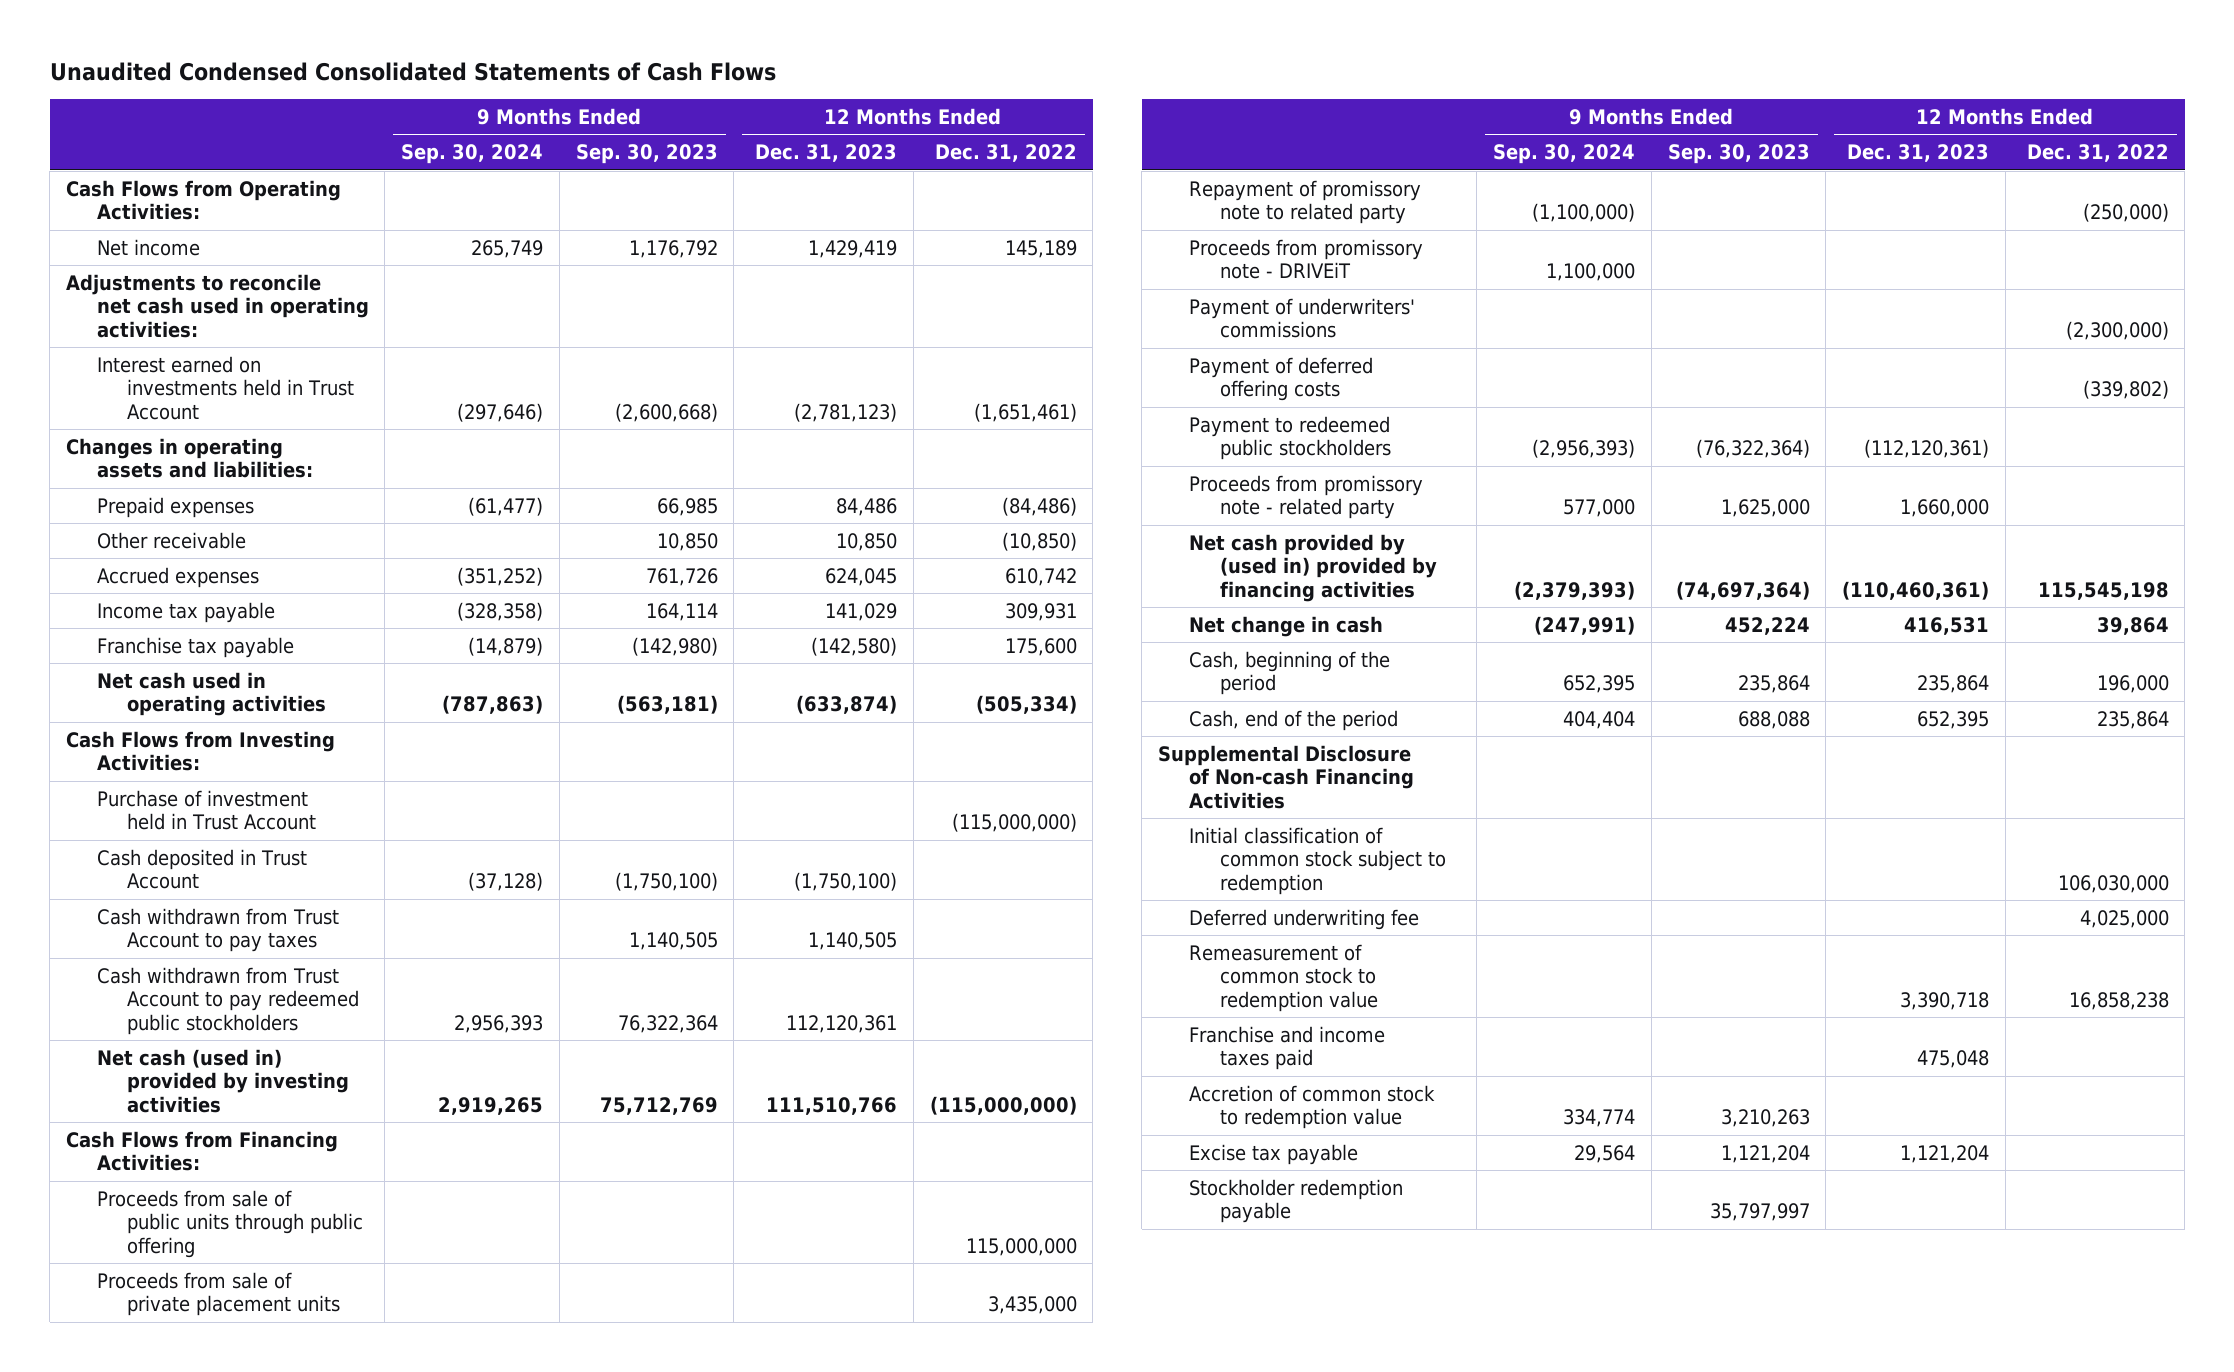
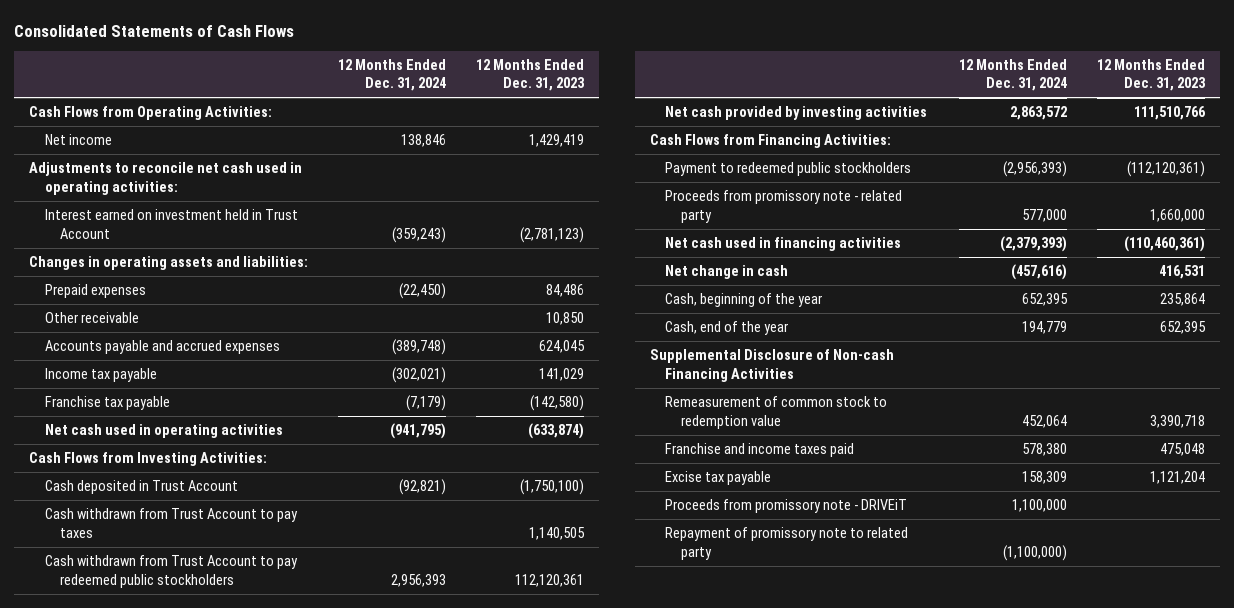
- Unaudited Condensed Consolidated Statements of Cash Flows
+ Consolidated Statements of Cash Flows
- | 9 Months Ended Sep. 30, 2024 | 9 Months Ended Sep. 30, 2023 | 12 Months Ended Dec. 31, 2023 | 12 Months Ended Dec. 31, 2022
+ | 12 Months Ended Dec. 31, 2024 | 12 Months Ended Dec. 31, 2023
- Interest earned on investments held in Trust Account | (297,646) | (2,600,668) | (2,781,123) | (1,651,461)
+ Interest earned on investment held in Trust Account | (359,243) | (2,781,123)
- Accrued expenses | (351,252) | 761,726 | 624,045 | 610,742
+ Accounts payable and accrued expenses | (389,748) | 624,045
- Purchase of investment held in Trust Account | | | | (115,000,000)
- Net cash (used in) provided by investing activities | 2,919,265 | 75,712,769 | 111,510,766 | (115,000,000)
+ Net cash provided by investing activities | 2,863,572 | 111,510,766
- Proceeds from sale of public units through public offering | | | | 115,000,000
- Proceeds from sale of private placement units | | | | 3,435,000
- Payment of underwriters' commissions | | | | (2,300,000)
- Payment of deferred offering costs | | | | (339,802)
- Net cash provided by (used in) provided by financing activities | (2,379,393) | (74,697,364) | (110,460,361) | 115,545,198
+ Net cash used in financing activities | (2,379,393) | (110,460,361)
- Cash, beginning of the period | 652,395 | 235,864 | 235,864 | 196,000
- Cash, end of the period | 404,404 | 688,088 | 652,395 | 235,864
+ Cash, beginning of the year | 652,395 | 235,864
+ Cash, end of the year | 194,779 | 652,395
- Initial classification of common stock subject to redemption | | | | 106,030,000
- Deferred underwriting fee | | | | 4,025,000
- Accretion of common stock to redemption value | 334,774 | 3,210,263 | |
- Stockholder redemption payable | | 35,797,997 | |
moved down: Proceeds from promissory note - DRIVEiT | 1,100,000 |
moved down: Repayment of promissory note to related party | (1,100,000) |

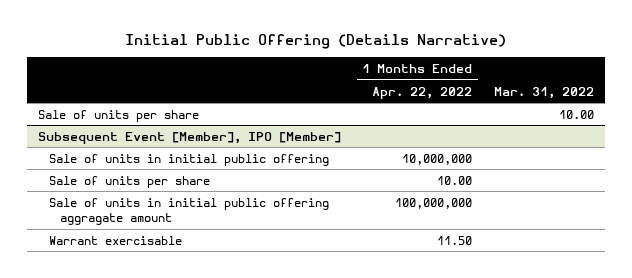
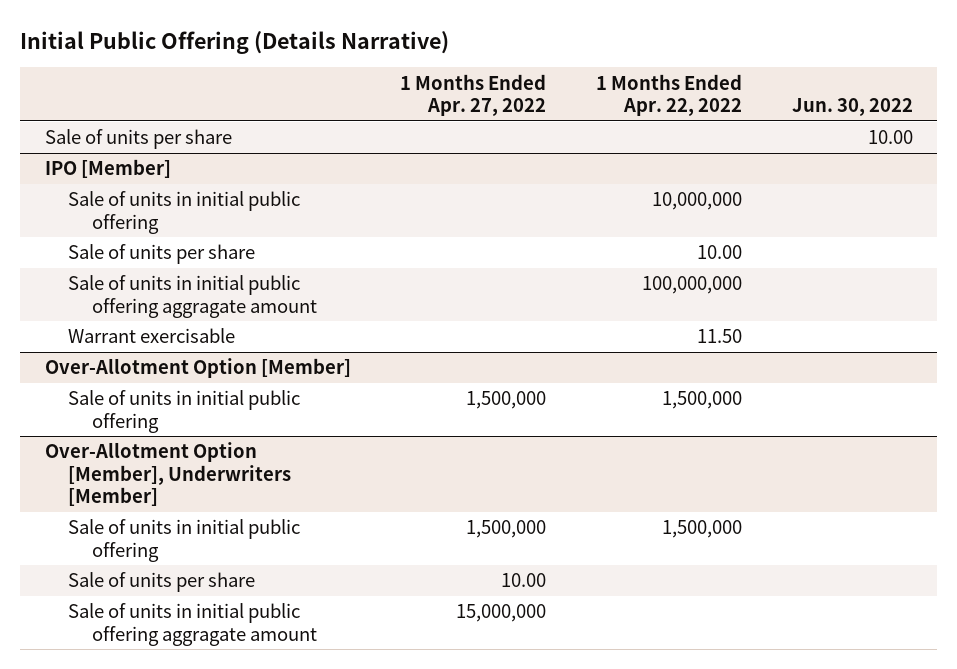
- | 1 Months Ended Apr. 22, 2022 | Mar. 31, 2022
+ | 1 Months Ended Apr. 27, 2022 | 1 Months Ended Apr. 22, 2022 | Jun. 30, 2022
- Subsequent Event [Member], IPO [Member]
+ IPO [Member]
+ Over-Allotment Option [Member]
+ Sale of units in initial public offering | 1,500,000 | 1,500,000 |
+ Over-Allotment Option [Member], Underwriters [Member]
+ Sale of units in initial public offering | 1,500,000 | 1,500,000 |
+ Sale of units per share | 10.00 | |
+ Sale of units in initial public offering aggragate amount | 15,000,000 | |

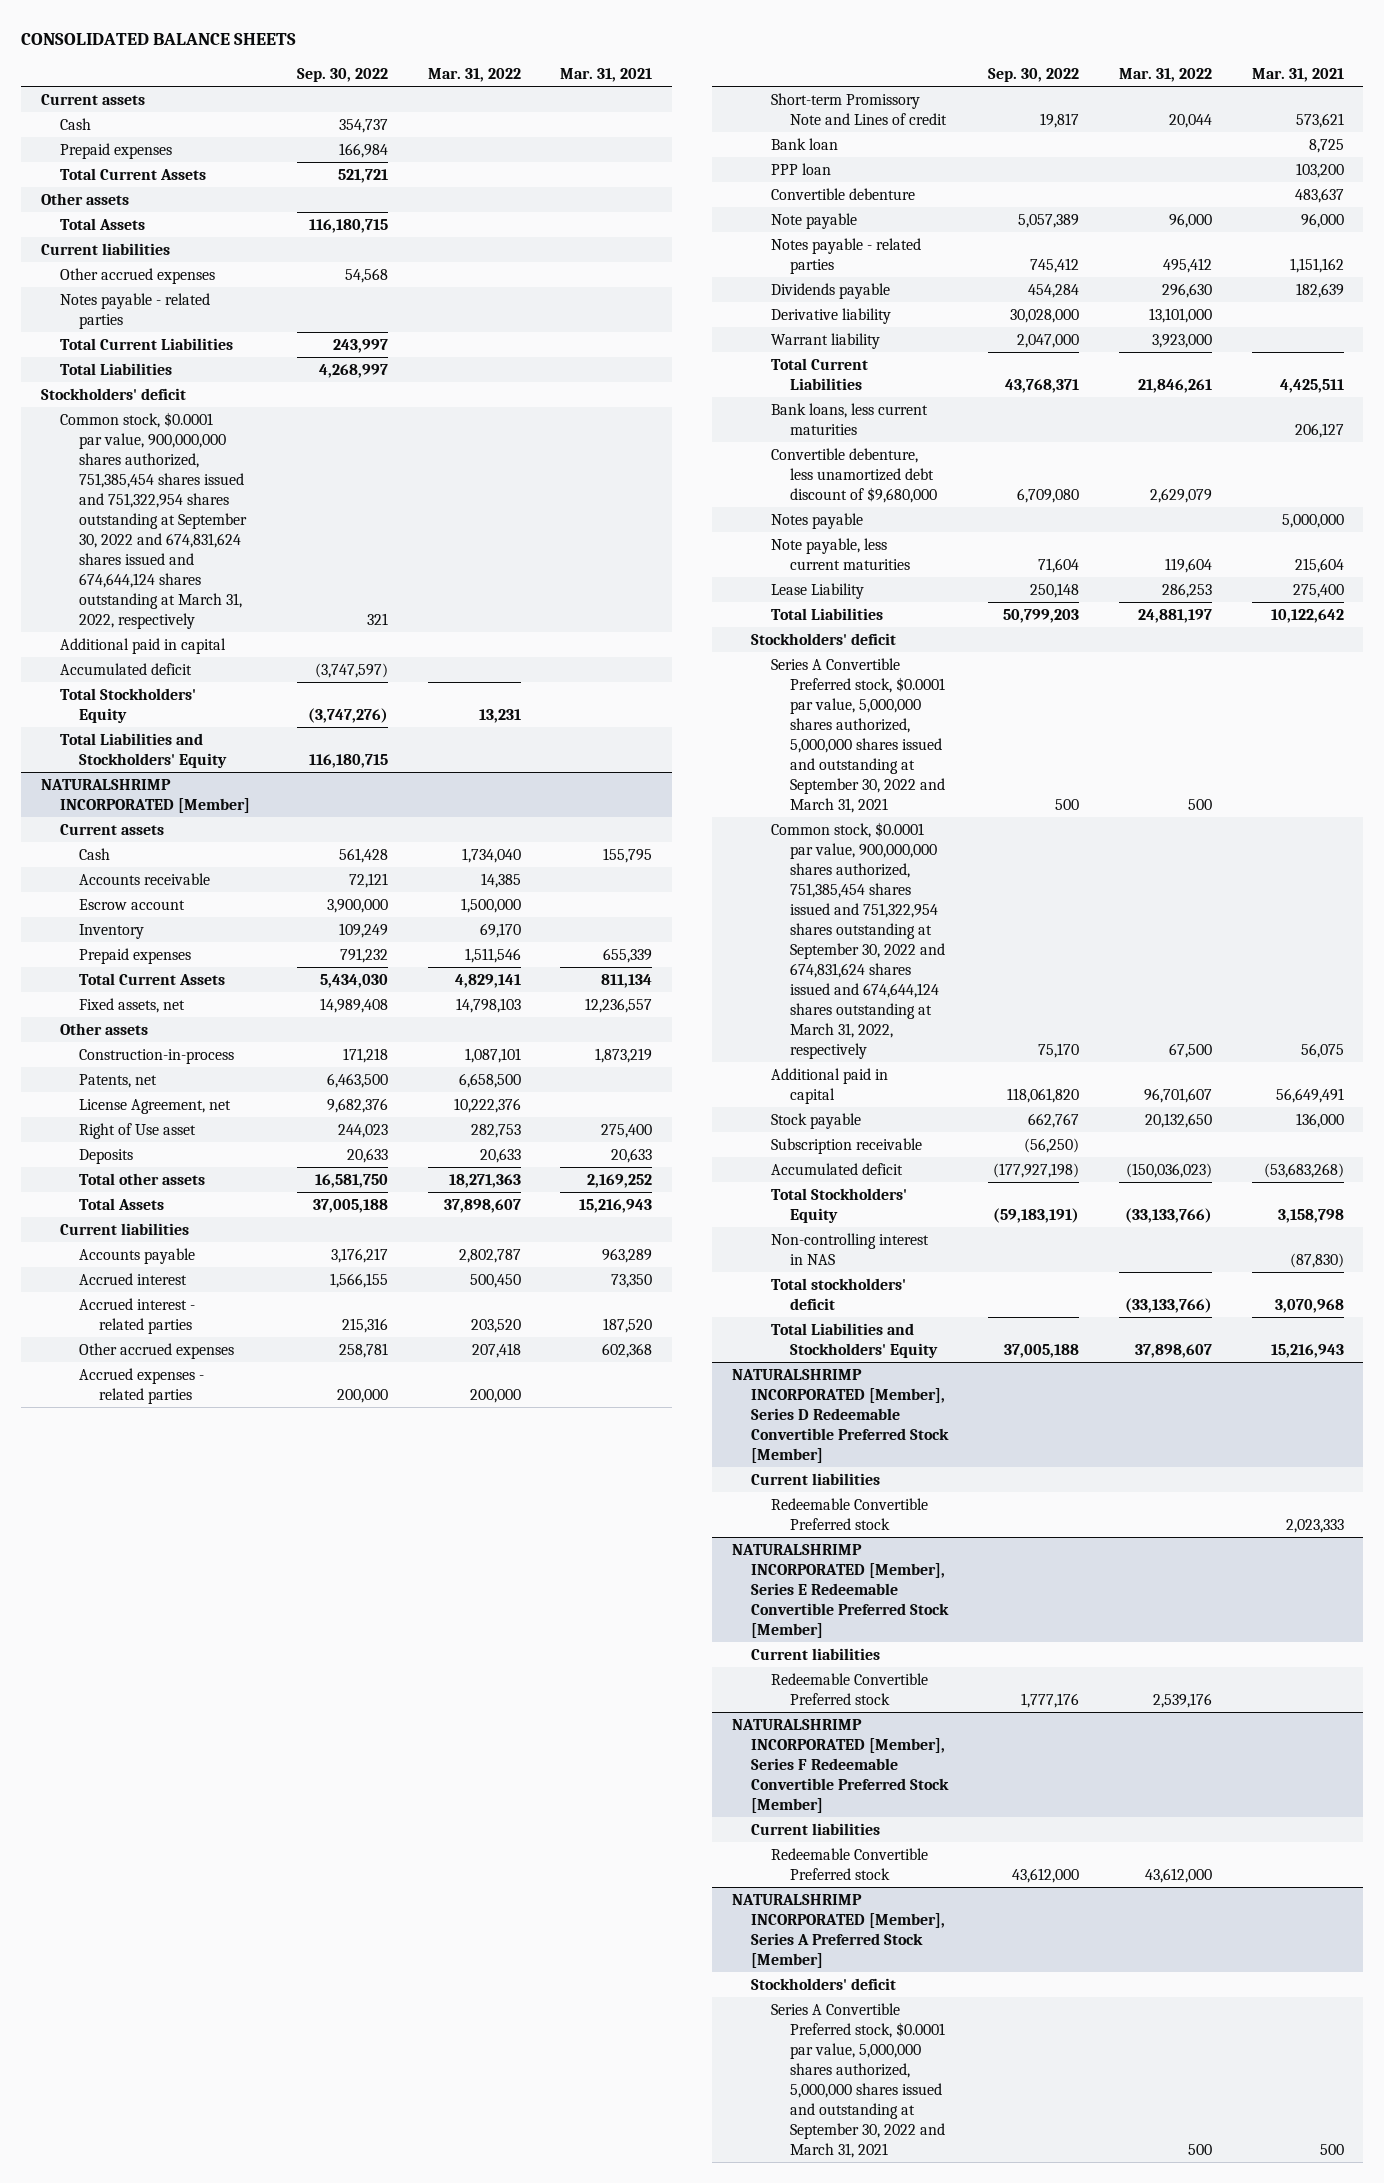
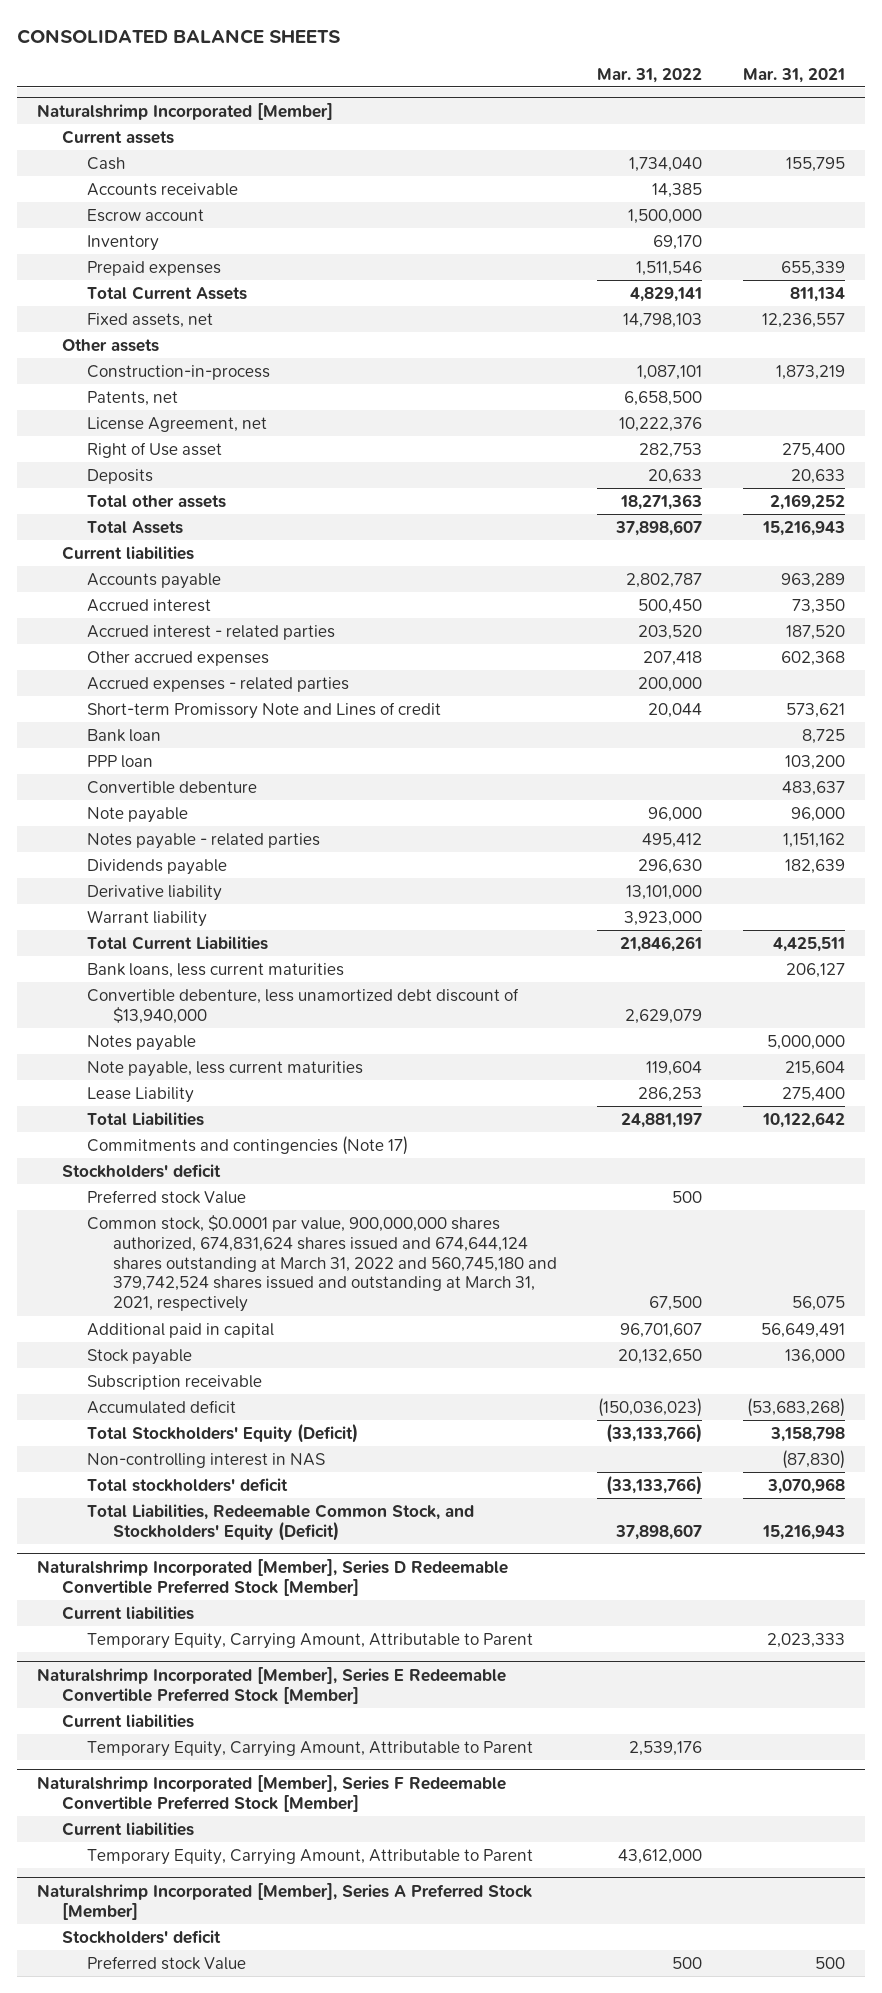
- | Sep. 30, 2022 | Mar. 31, 2022 | Mar. 31, 2021
+ | Mar. 31, 2022 | Mar. 31, 2021
- Current assets
- Cash | 354,737 | |
- Prepaid expenses | 166,984 | |
- Total Current Assets | 521,721 | |
- Other assets
- Total Assets | 116,180,715 | |
- Current liabilities
- Other accrued expenses | 54,568 | |
- Notes payable - related parties
- Total Current Liabilities | 243,997 | |
- Total Liabilities | 4,268,997 | |
- Stockholders' deficit
- Common stock, $0.0001 par value, 900,000,000 shares authorized, 751,385,454 shares issued and 751,322,954 shares outstanding at September 30, 2022 and 674,831,624 shares issued and 674,644,124 shares outstanding at March 31, 2022, respectively | 321 | |
- Additional paid in capital
- Accumulated deficit | (3,747,597) | |
- Total Stockholders' Equity | (3,747,276) | 13,231 |
- Total Liabilities and Stockholders' Equity | 116,180,715 | |
- NATURALSHRIMP INCORPORATED [Member]
+ Naturalshrimp Incorporated [Member]
- Convertible debenture, less unamortized debt discount of $9,680,000 | 6,709,080 | 2,629,079 |
+ Convertible debenture, less unamortized debt discount of $13,940,000 | 2,629,079 |
+ Commitments and contingencies (Note 17)
- Series A Convertible Preferred stock, $0.0001 par value, 5,000,000 shares authorized, 5,000,000 shares issued and outstanding at September 30, 2022 and March 31, 2021 | 500 | 500 |
- Common stock, $0.0001 par value, 900,000,000 shares authorized, 751,385,454 shares issued and 751,322,954 shares outstanding at September 30, 2022 and 674,831,624 shares issued and 674,644,124 shares outstanding at March 31, 2022, respectively | 75,170 | 67,500 | 56,075
+ Preferred stock Value | 500 |
+ Common stock, $0.0001 par value, 900,000,000 shares authorized, 674,831,624 shares issued and 674,644,124 shares outstanding at March 31, 2022 and 560,745,180 and 379,742,524 shares issued and outstanding at March 31, 2021, respectively | 67,500 | 56,075
- Total Stockholders' Equity | (59,183,191) | (33,133,766) | 3,158,798
+ Total Stockholders' Equity (Deficit) | (33,133,766) | 3,158,798
- Total Liabilities and Stockholders' Equity | 37,005,188 | 37,898,607 | 15,216,943
- NATURALSHRIMP INCORPORATED [Member], Series D Redeemable Convertible Preferred Stock [Member]
+ Total Liabilities, Redeemable Common Stock, and Stockholders' Equity (Deficit) | 37,898,607 | 15,216,943
+ Naturalshrimp Incorporated [Member], Series D Redeemable Convertible Preferred Stock [Member]
- Redeemable Convertible Preferred stock | | | 2,023,333
- NATURALSHRIMP INCORPORATED [Member], Series E Redeemable Convertible Preferred Stock [Member]
+ Temporary Equity, Carrying Amount, Attributable to Parent | | 2,023,333
+ Naturalshrimp Incorporated [Member], Series E Redeemable Convertible Preferred Stock [Member]
- Redeemable Convertible Preferred stock | 1,777,176 | 2,539,176 |
- NATURALSHRIMP INCORPORATED [Member], Series F Redeemable Convertible Preferred Stock [Member]
+ Temporary Equity, Carrying Amount, Attributable to Parent | 2,539,176 |
+ Naturalshrimp Incorporated [Member], Series F Redeemable Convertible Preferred Stock [Member]
- Redeemable Convertible Preferred stock | 43,612,000 | 43,612,000 |
- NATURALSHRIMP INCORPORATED [Member], Series A Preferred Stock [Member]
+ Temporary Equity, Carrying Amount, Attributable to Parent | 43,612,000 |
+ Naturalshrimp Incorporated [Member], Series A Preferred Stock [Member]
- Series A Convertible Preferred stock, $0.0001 par value, 5,000,000 shares authorized, 5,000,000 shares issued and outstanding at September 30, 2022 and March 31, 2021 | | 500 | 500
+ Preferred stock Value | 500 | 500

